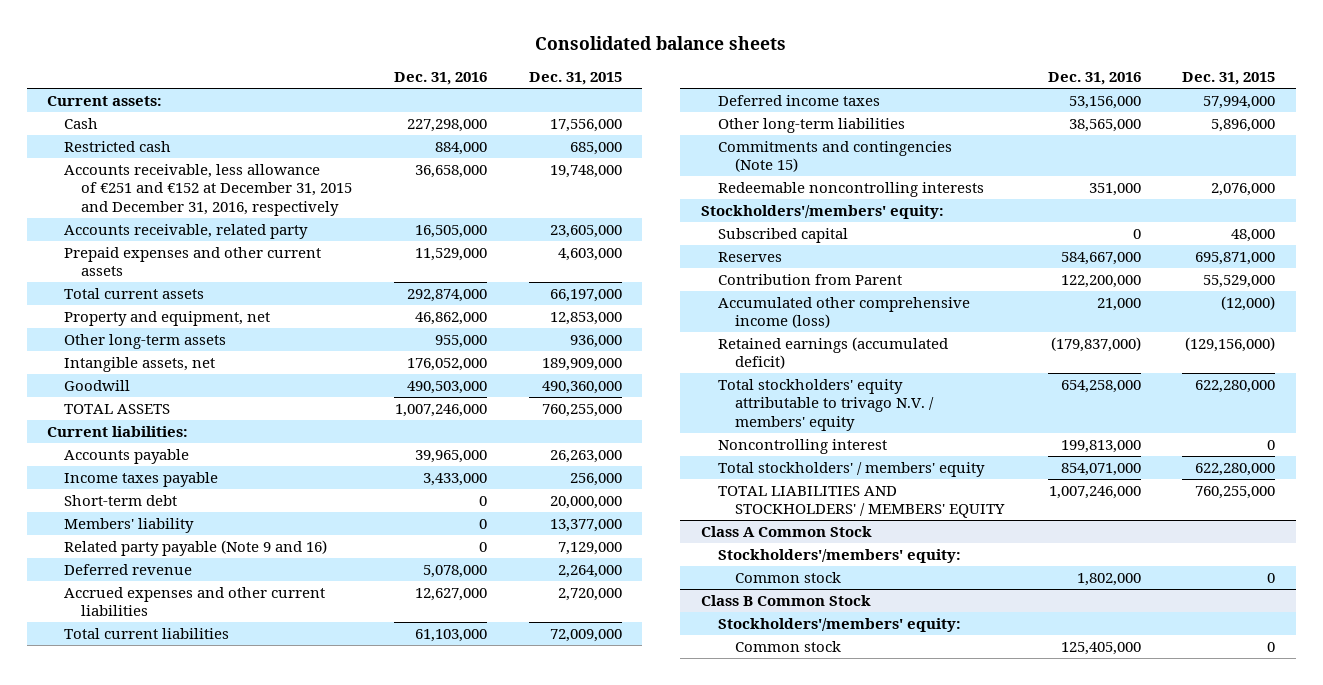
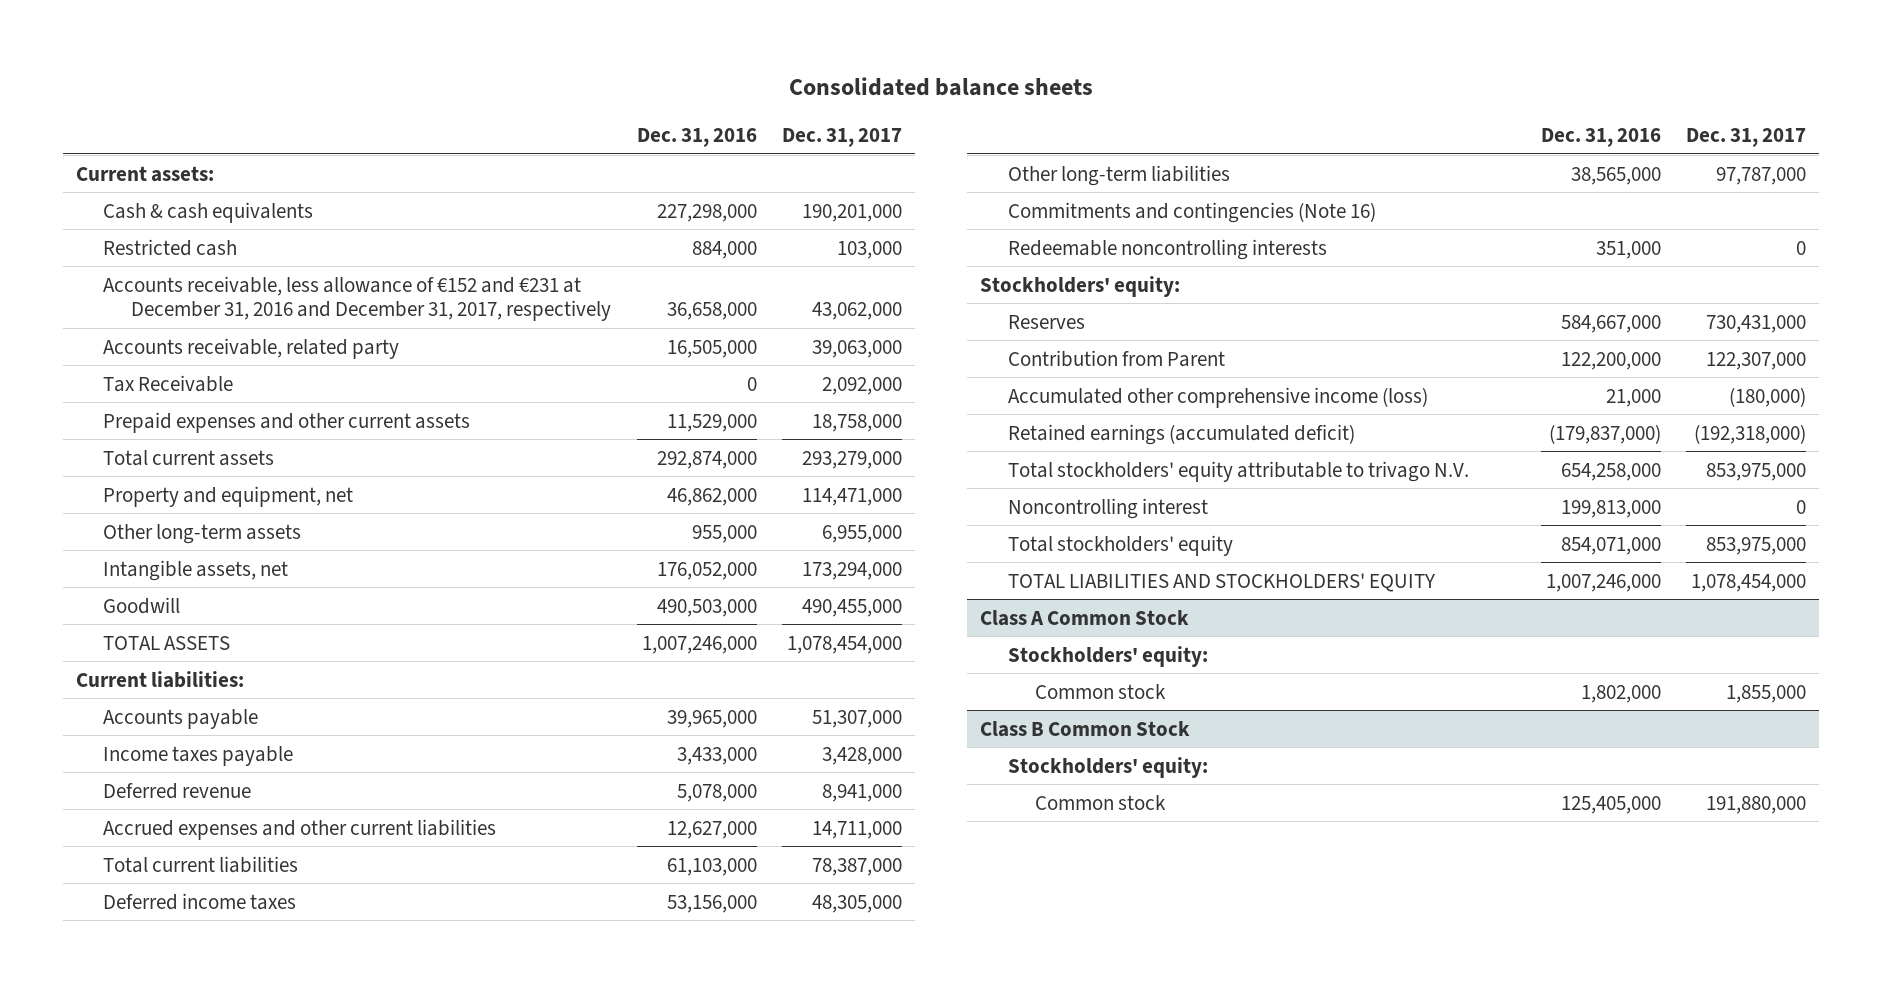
- | Dec. 31, 2016 | Dec. 31, 2015
+ | Dec. 31, 2016 | Dec. 31, 2017
- Cash | 227,298,000 | 17,556,000
+ Cash & cash equivalents | 227,298,000 | 190,201,000
- Accounts receivable, less allowance of €251 and €152 at December 31, 2015 and December 31, 2016, respectively | 36,658,000 | 19,748,000
+ Accounts receivable, less allowance of €152 and €231 at December 31, 2016 and December 31, 2017, respectively | 36,658,000 | 43,062,000
+ Tax Receivable | 0 | 2,092,000
- Short-term debt | 0 | 20,000,000
- Members' liability | 0 | 13,377,000
- Related party payable (Note 9 and 16) | 0 | 7,129,000
- Commitments and contingencies (Note 15)
+ Commitments and contingencies (Note 16)
- Stockholders'/members' equity:
- Subscribed capital | 0 | 48,000
+ Stockholders' equity:
- Total stockholders' equity attributable to trivago N.V. / members' equity | 654,258,000 | 622,280,000
+ Total stockholders' equity attributable to trivago N.V. | 654,258,000 | 853,975,000
- Total stockholders' / members' equity | 854,071,000 | 622,280,000
- TOTAL LIABILITIES AND STOCKHOLDERS' / MEMBERS' EQUITY | 1,007,246,000 | 760,255,000
+ Total stockholders' equity | 854,071,000 | 853,975,000
+ TOTAL LIABILITIES AND STOCKHOLDERS' EQUITY | 1,007,246,000 | 1,078,454,000
@ Class A Common Stock
- Stockholders'/members' equity:
+ Stockholders' equity:
@ Class B Common Stock
- Stockholders'/members' equity:
+ Stockholders' equity:

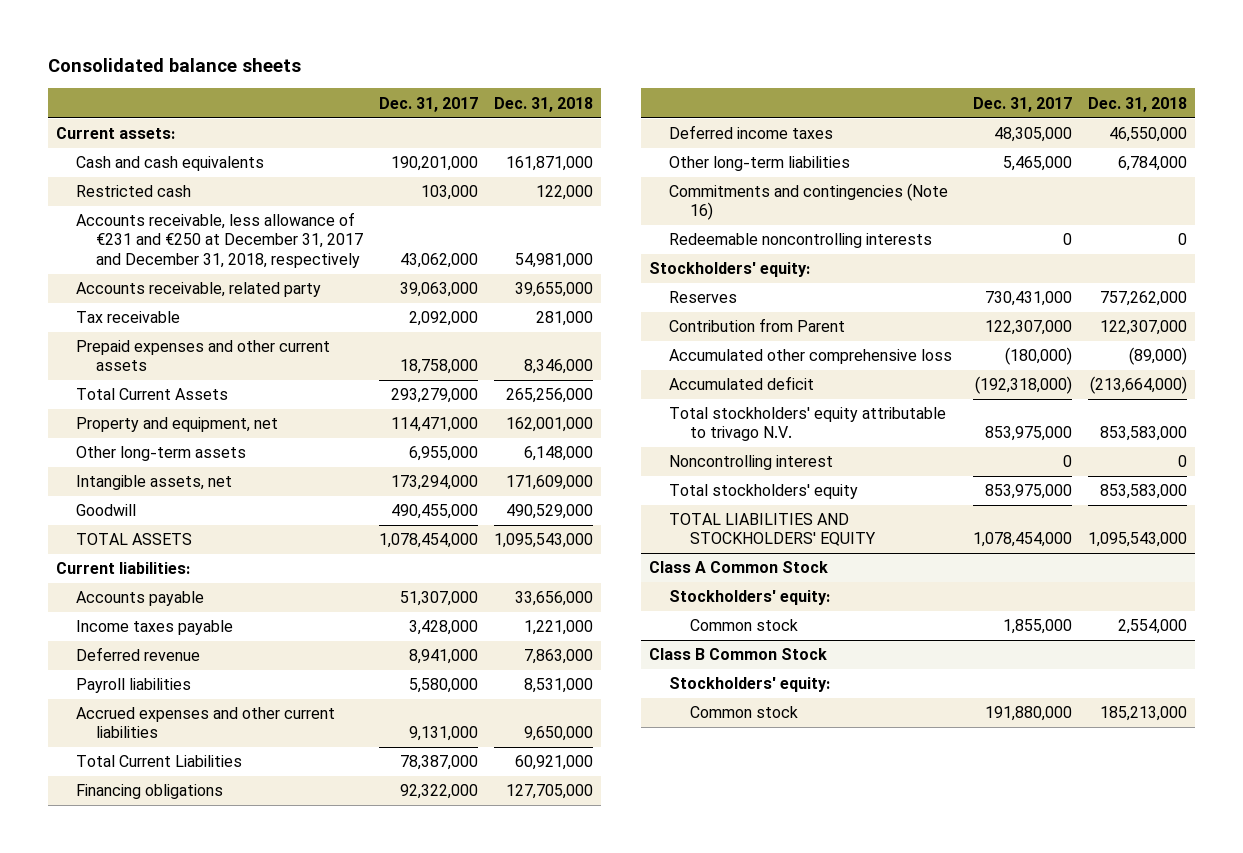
- | Dec. 31, 2016 | Dec. 31, 2017
+ | Dec. 31, 2017 | Dec. 31, 2018
- Cash & cash equivalents | 227,298,000 | 190,201,000
+ Cash and cash equivalents | 190,201,000 | 161,871,000
- Accounts receivable, less allowance of €152 and €231 at December 31, 2016 and December 31, 2017, respectively | 36,658,000 | 43,062,000
+ Accounts receivable, less allowance of €231 and €250 at December 31, 2017 and December 31, 2018, respectively | 43,062,000 | 54,981,000
- Tax Receivable | 0 | 2,092,000
+ Tax receivable | 2,092,000 | 281,000
- Total current assets | 292,874,000 | 293,279,000
+ Total Current Assets | 293,279,000 | 265,256,000
- Accrued expenses and other current liabilities | 12,627,000 | 14,711,000
- Total current liabilities | 61,103,000 | 78,387,000
+ Payroll liabilities | 5,580,000 | 8,531,000
+ Accrued expenses and other current liabilities | 9,131,000 | 9,650,000
+ Total Current Liabilities | 78,387,000 | 60,921,000
+ Financing obligations | 92,322,000 | 127,705,000
- Other long-term liabilities | 38,565,000 | 97,787,000
+ Other long-term liabilities | 5,465,000 | 6,784,000
- Accumulated other comprehensive income (loss) | 21,000 | (180,000)
- Retained earnings (accumulated deficit) | (179,837,000) | (192,318,000)
+ Accumulated other comprehensive loss | (180,000) | (89,000)
+ Accumulated deficit | (192,318,000) | (213,664,000)

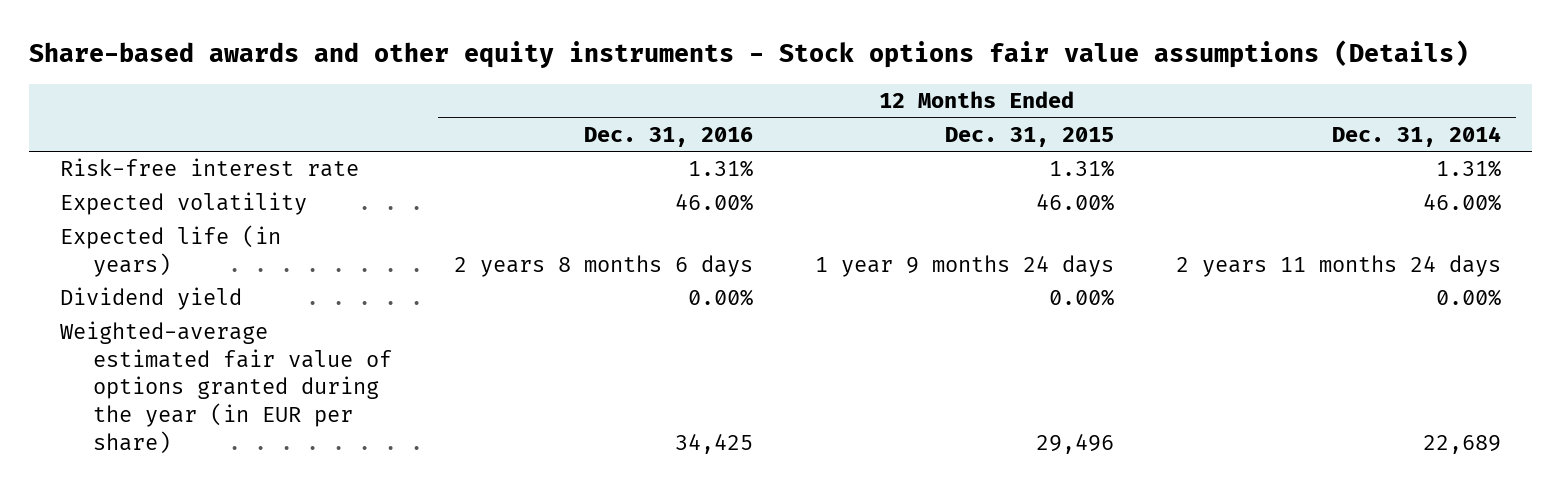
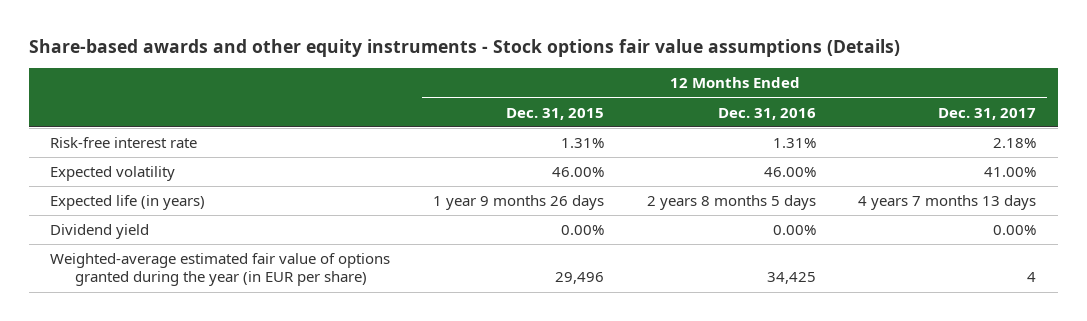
- | 12 Months Ended Dec. 31, 2016 | 12 Months Ended Dec. 31, 2015 | 12 Months Ended Dec. 31, 2014
+ | 12 Months Ended Dec. 31, 2015 | 12 Months Ended Dec. 31, 2016 | 12 Months Ended Dec. 31, 2017
- Expected life (in years) | 2 years 8 months 6 days | 1 year 9 months 24 days | 2 years 11 months 24 days
+ Expected life (in years) | 1 year 9 months 26 days | 2 years 8 months 5 days | 4 years 7 months 13 days

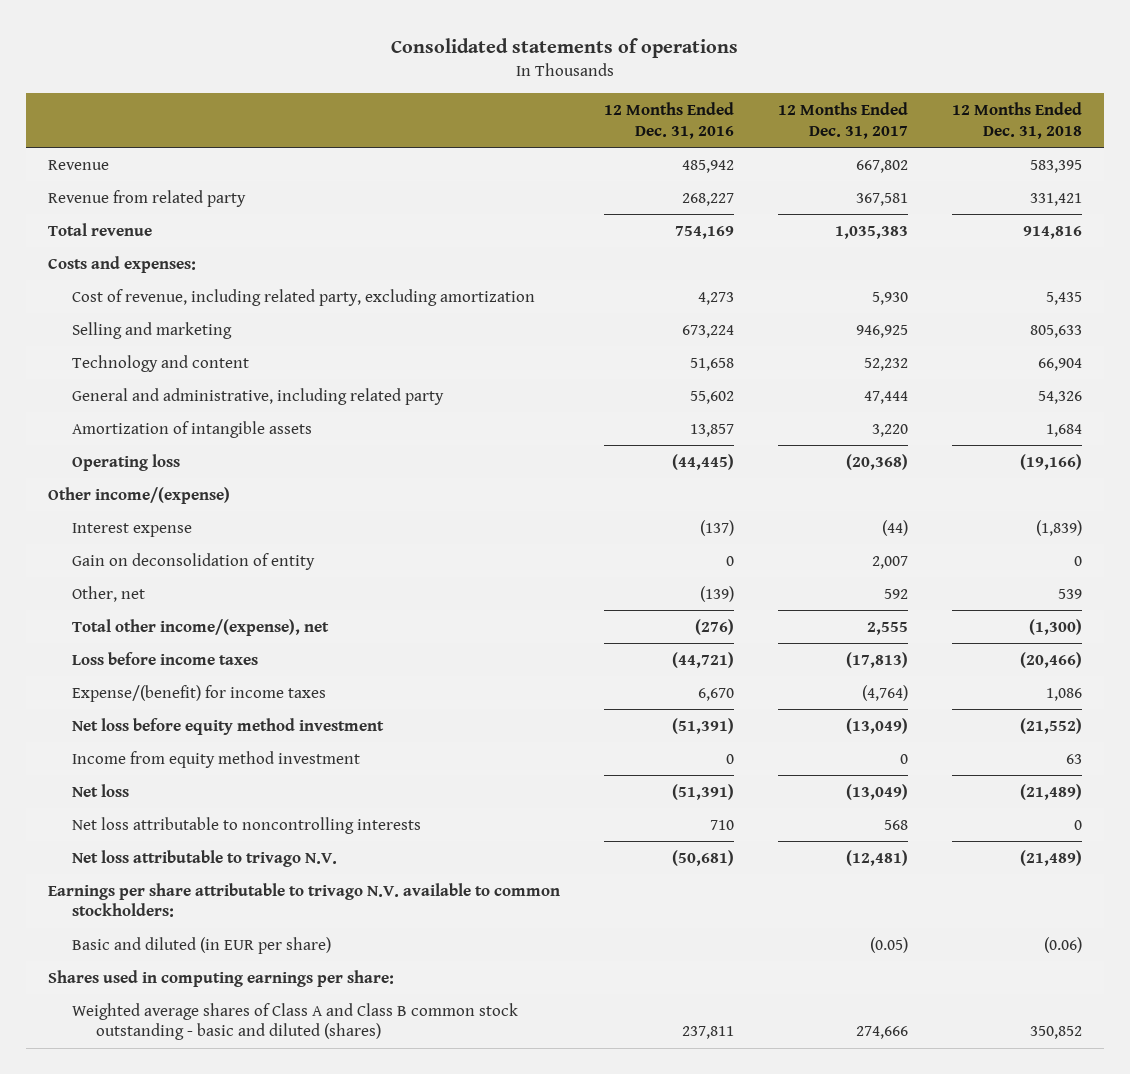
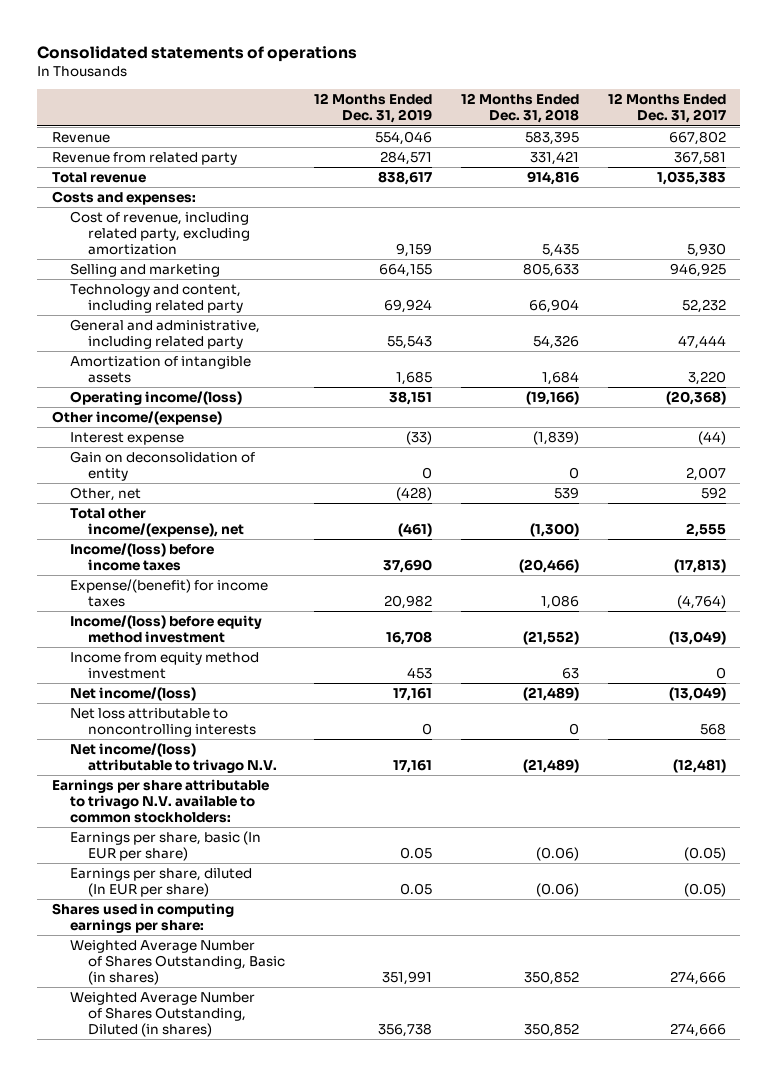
- | 12 Months Ended Dec. 31, 2016 | 12 Months Ended Dec. 31, 2017 | 12 Months Ended Dec. 31, 2018
+ | 12 Months Ended Dec. 31, 2019 | 12 Months Ended Dec. 31, 2018 | 12 Months Ended Dec. 31, 2017
- Technology and content | 51,658 | 52,232 | 66,904
+ Technology and content, including related party | 69,924 | 66,904 | 52,232
- Operating loss | (44,445) | (20,368) | (19,166)
+ Operating income/(loss) | 38,151 | (19,166) | (20,368)
- Loss before income taxes | (44,721) | (17,813) | (20,466)
+ Income/(loss) before income taxes | 37,690 | (20,466) | (17,813)
- Net loss before equity method investment | (51,391) | (13,049) | (21,552)
+ Income/(loss) before equity method investment | 16,708 | (21,552) | (13,049)
- Net loss | (51,391) | (13,049) | (21,489)
+ Net income/(loss) | 17,161 | (21,489) | (13,049)
- Net loss attributable to trivago N.V. | (50,681) | (12,481) | (21,489)
+ Net income/(loss) attributable to trivago N.V. | 17,161 | (21,489) | (12,481)
- Basic and diluted (in EUR per share) | | (0.05) | (0.06)
+ Earnings per share, basic (In EUR per share) | 0.05 | (0.06) | (0.05)
+ Earnings per share, diluted (In EUR per share) | 0.05 | (0.06) | (0.05)
- Weighted average shares of Class A and Class B common stock outstanding - basic and diluted (shares) | 237,811 | 274,666 | 350,852
+ Weighted Average Number of Shares Outstanding, Basic (in shares) | 351,991 | 350,852 | 274,666
+ Weighted Average Number of Shares Outstanding, Diluted (in shares) | 356,738 | 350,852 | 274,666

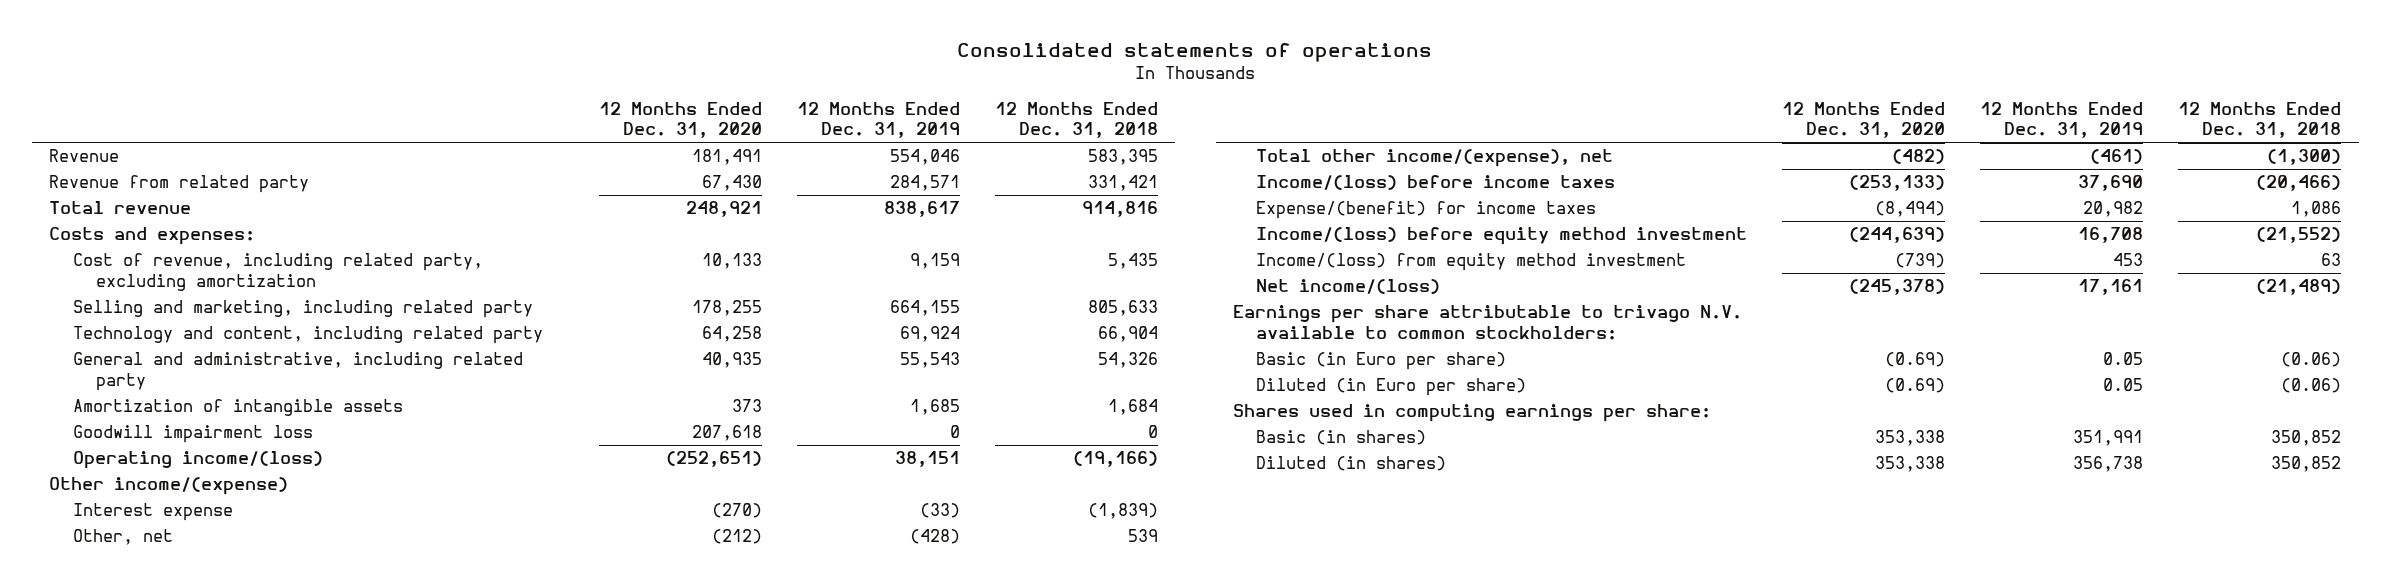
- | 12 Months Ended Dec. 31, 2019 | 12 Months Ended Dec. 31, 2018 | 12 Months Ended Dec. 31, 2017
+ | 12 Months Ended Dec. 31, 2020 | 12 Months Ended Dec. 31, 2019 | 12 Months Ended Dec. 31, 2018
- Selling and marketing | 664,155 | 805,633 | 946,925
+ Selling and marketing, including related party | 178,255 | 664,155 | 805,633
+ Goodwill impairment loss | 207,618 | 0 | 0
- Gain on deconsolidation of entity | 0 | 0 | 2,007
- Income from equity method investment | 453 | 63 | 0
+ Income/(loss) from equity method investment | (739) | 453 | 63
- Net loss attributable to noncontrolling interests | 0 | 0 | 568
- Net income/(loss) attributable to trivago N.V. | 17,161 | (21,489) | (12,481)
- Earnings per share, basic (In EUR per share) | 0.05 | (0.06) | (0.05)
- Earnings per share, diluted (In EUR per share) | 0.05 | (0.06) | (0.05)
+ Basic (in Euro per share) | (0.69) | 0.05 | (0.06)
+ Diluted (in Euro per share) | (0.69) | 0.05 | (0.06)
- Weighted Average Number of Shares Outstanding, Basic (in shares) | 351,991 | 350,852 | 274,666
- Weighted Average Number of Shares Outstanding, Diluted (in shares) | 356,738 | 350,852 | 274,666
+ Basic (in shares) | 353,338 | 351,991 | 350,852
+ Diluted (in shares) | 353,338 | 356,738 | 350,852

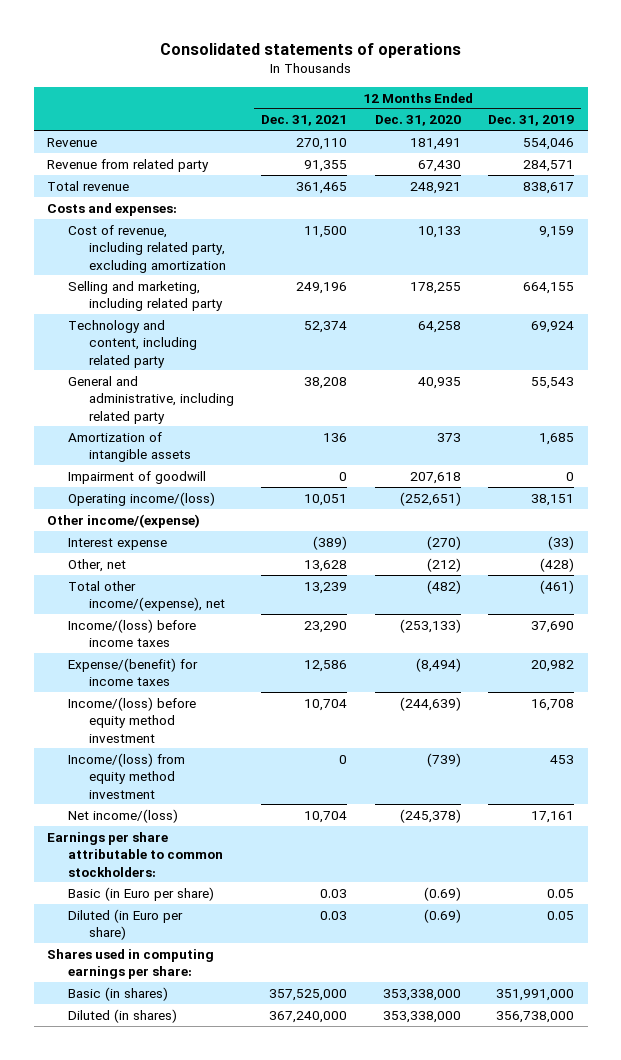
- | 12 Months Ended Dec. 31, 2020 | 12 Months Ended Dec. 31, 2019 | 12 Months Ended Dec. 31, 2018
+ | 12 Months Ended Dec. 31, 2021 | 12 Months Ended Dec. 31, 2020 | 12 Months Ended Dec. 31, 2019
- Goodwill impairment loss | 207,618 | 0 | 0
+ Impairment of goodwill | 0 | 207,618 | 0
- Earnings per share attributable to trivago N.V. available to common stockholders:
+ Earnings per share attributable to common stockholders:
- Basic (in shares) | 353,338 | 351,991 | 350,852
- Diluted (in shares) | 353,338 | 356,738 | 350,852
+ Basic (in shares) | 357,525,000 | 353,338,000 | 351,991,000
+ Diluted (in shares) | 367,240,000 | 353,338,000 | 356,738,000

